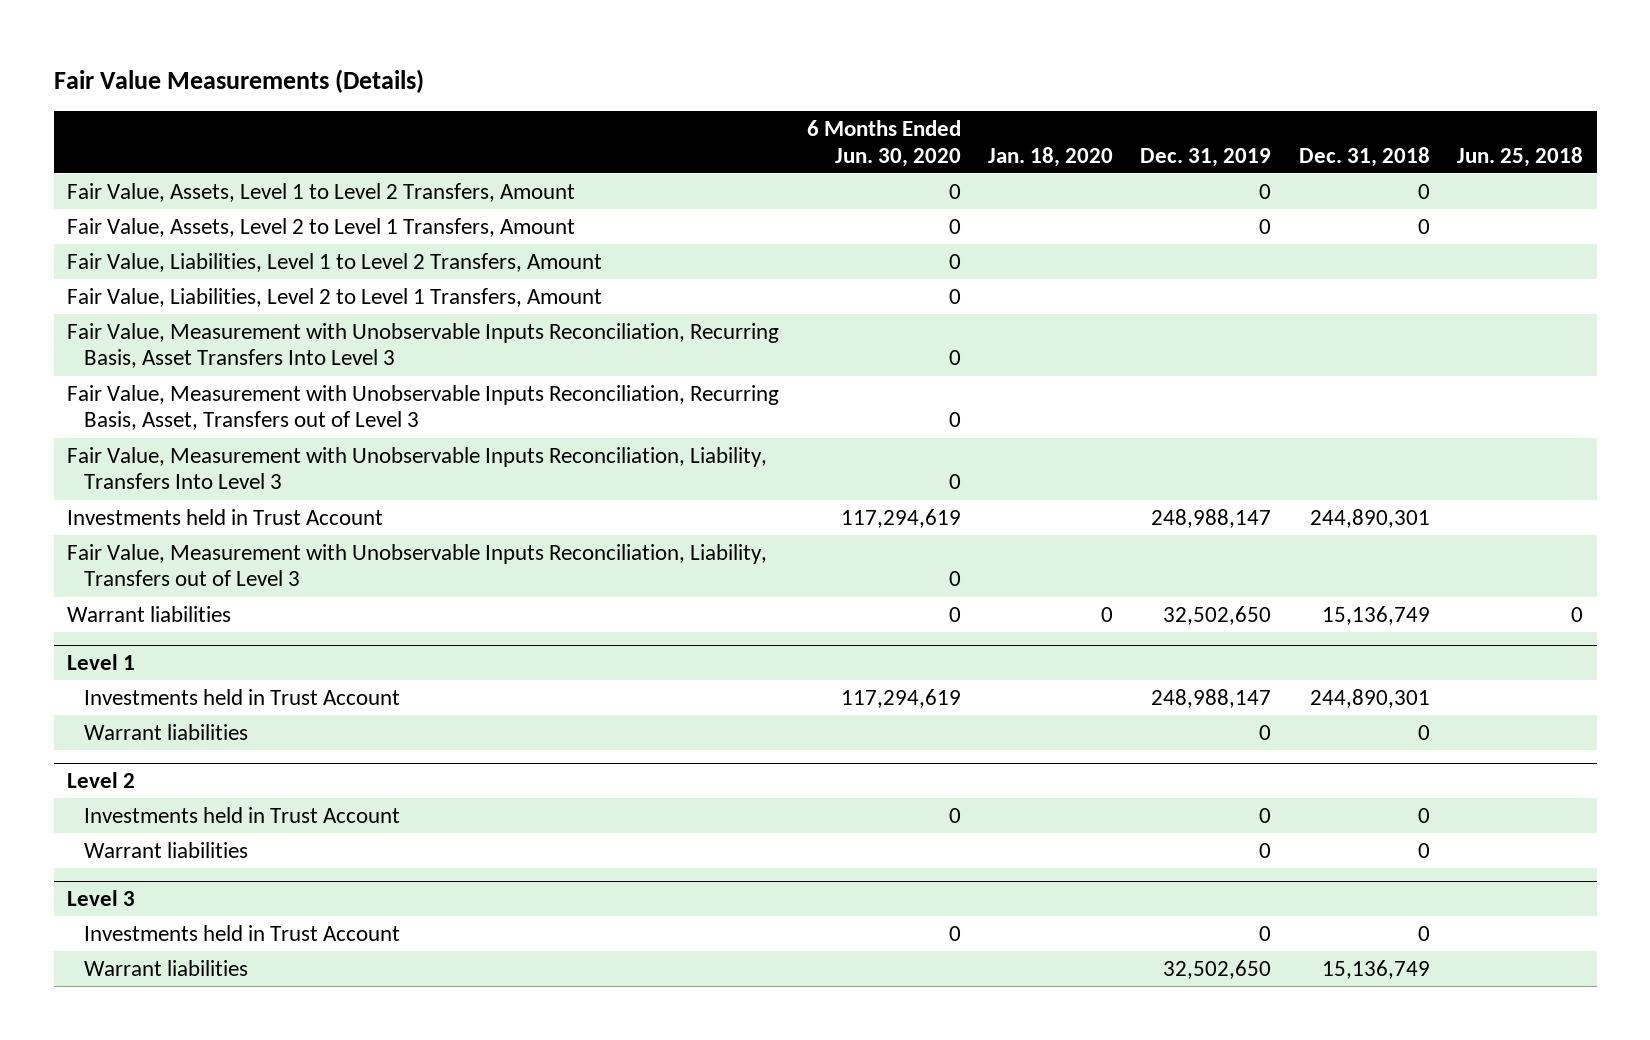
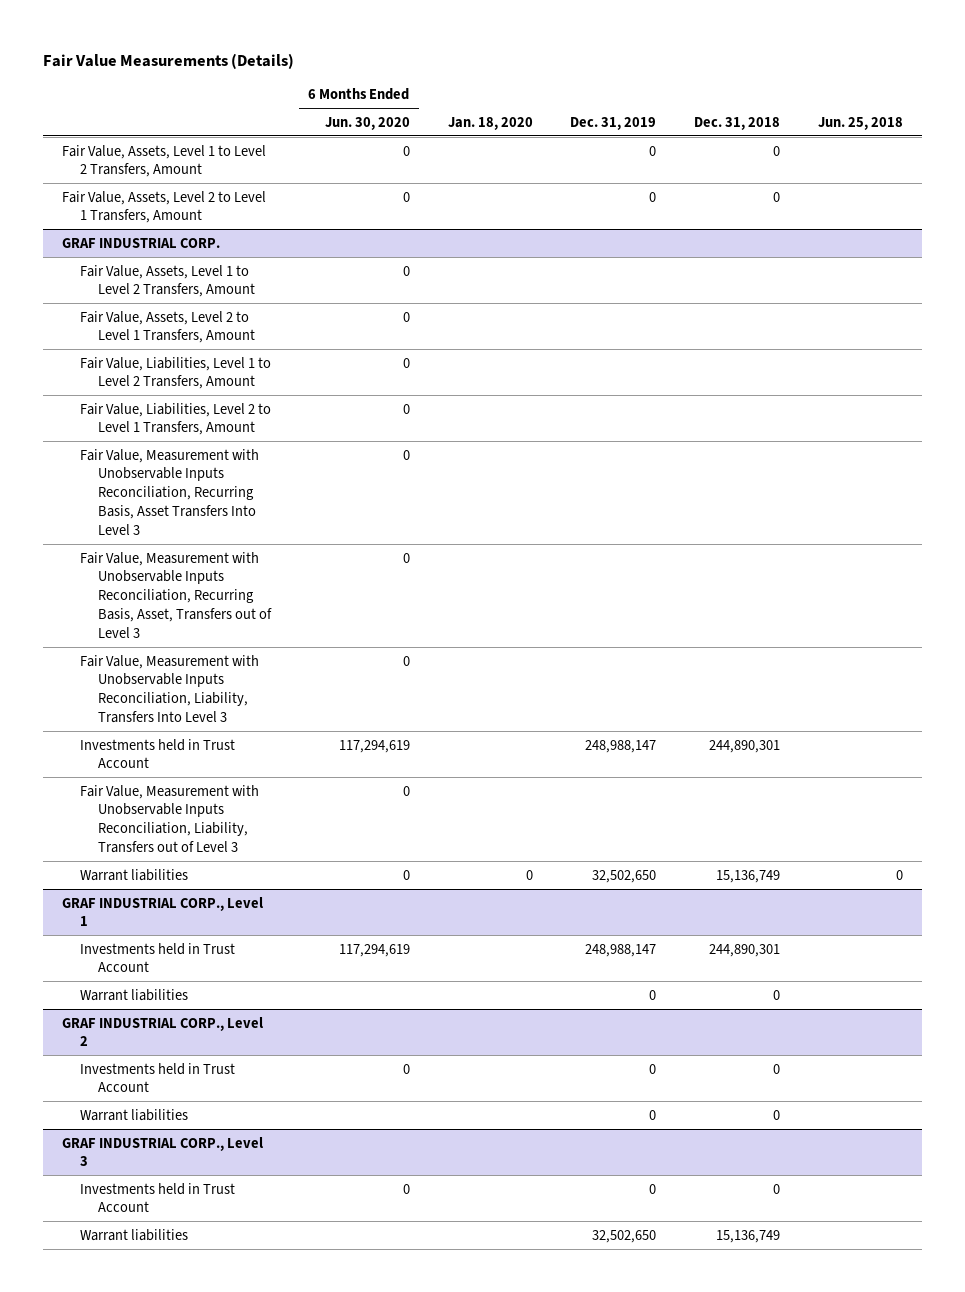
+ GRAF INDUSTRIAL CORP.
+ Fair Value, Assets, Level 1 to Level 2 Transfers, Amount | 0 | | | |
+ Fair Value, Assets, Level 2 to Level 1 Transfers, Amount | 0 | | | |
- Level 1
+ GRAF INDUSTRIAL CORP., Level 1
- Level 2
+ GRAF INDUSTRIAL CORP., Level 2
- Level 3
+ GRAF INDUSTRIAL CORP., Level 3

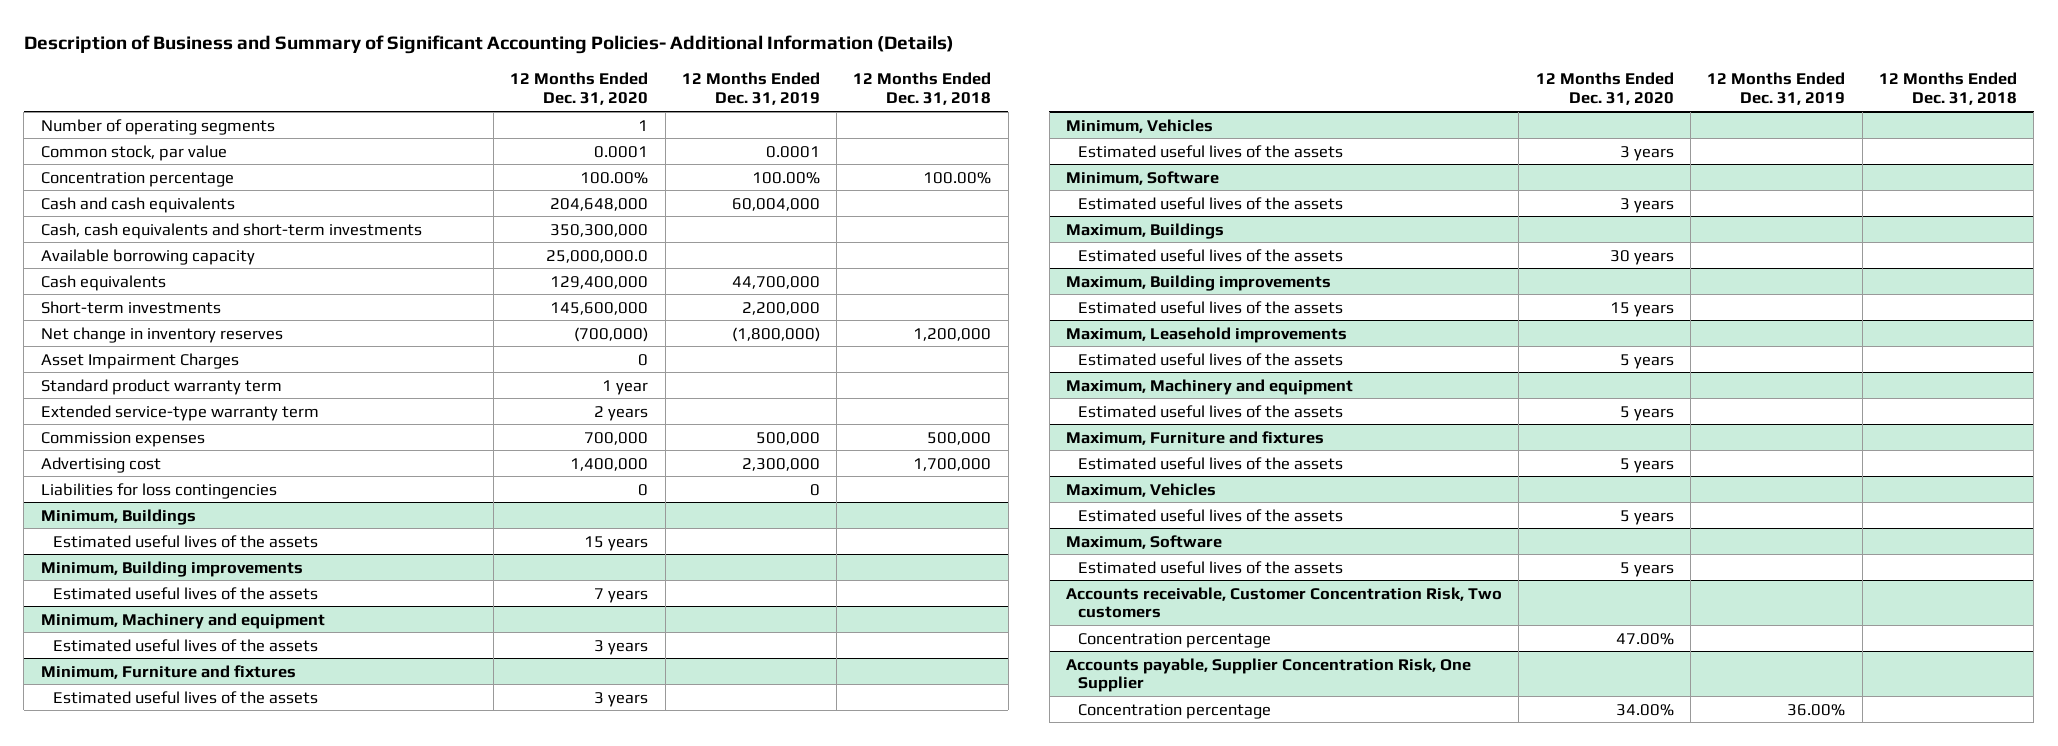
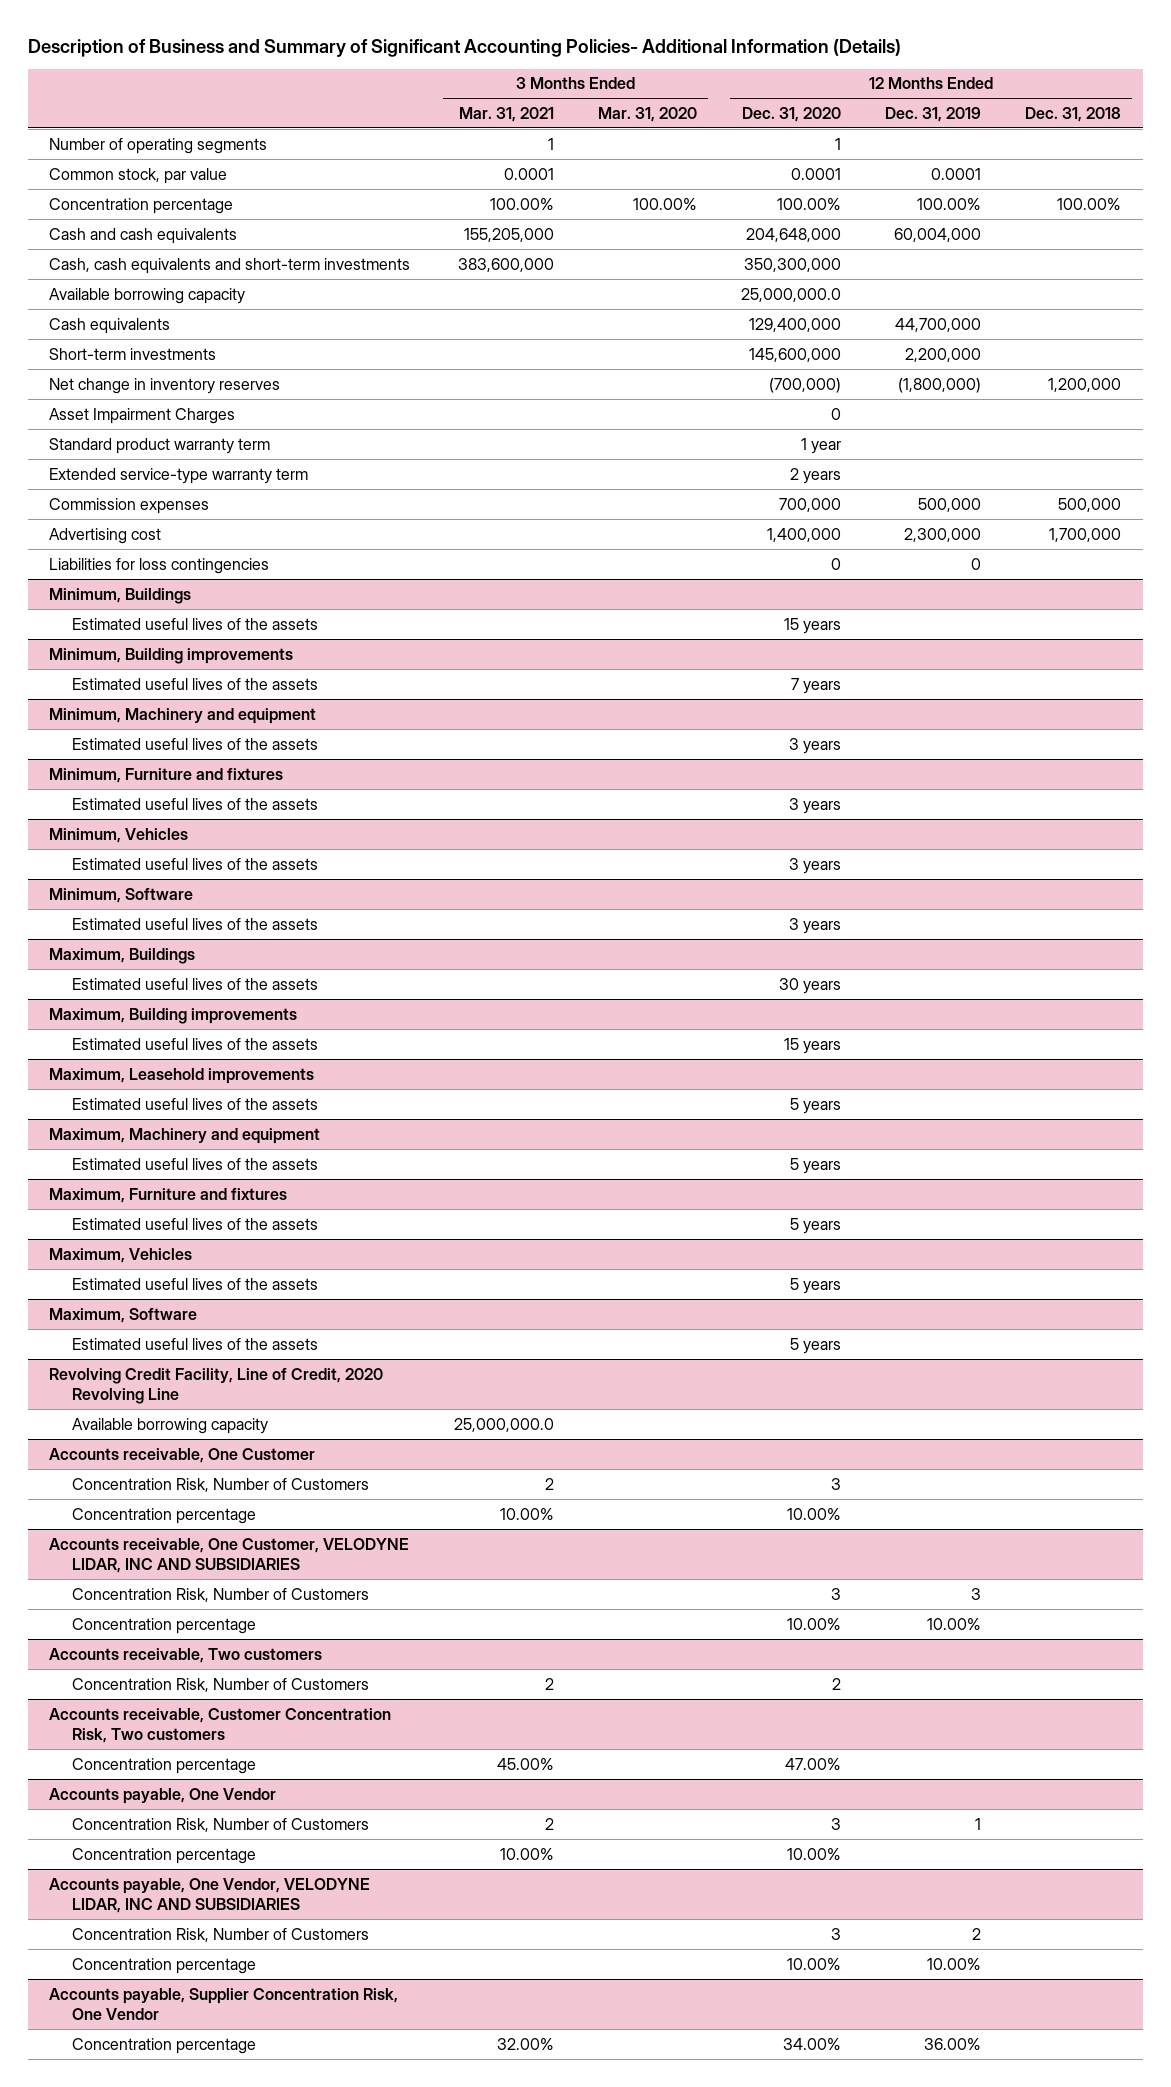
- | 12 Months Ended Dec. 31, 2020 | 12 Months Ended Dec. 31, 2019 | 12 Months Ended Dec. 31, 2018
+ | 3 Months Ended Mar. 31, 2021 | 3 Months Ended Mar. 31, 2020 | 12 Months Ended Dec. 31, 2020 | 12 Months Ended Dec. 31, 2019 | 12 Months Ended Dec. 31, 2018
+ Revolving Credit Facility, Line of Credit, 2020 Revolving Line
+ Available borrowing capacity | 25,000,000.0 | | | |
+ Accounts receivable, One Customer
+ Concentration Risk, Number of Customers | 2 | | 3 | |
+ Concentration percentage | 10.00% | | 10.00% | |
+ Accounts receivable, One Customer, VELODYNE LIDAR, INC AND SUBSIDIARIES
+ Concentration Risk, Number of Customers | | | 3 | 3 |
+ Concentration percentage | | | 10.00% | 10.00% |
+ Accounts receivable, Two customers
+ Concentration Risk, Number of Customers | 2 | | 2 | |
- Accounts payable, Supplier Concentration Risk, One Supplier
+ Accounts payable, One Vendor
+ Concentration Risk, Number of Customers | 2 | | 3 | 1 |
+ Concentration percentage | 10.00% | | 10.00% | |
+ Accounts payable, One Vendor, VELODYNE LIDAR, INC AND SUBSIDIARIES
+ Concentration Risk, Number of Customers | | | 3 | 2 |
+ Concentration percentage | | | 10.00% | 10.00% |
+ Accounts payable, Supplier Concentration Risk, One Vendor

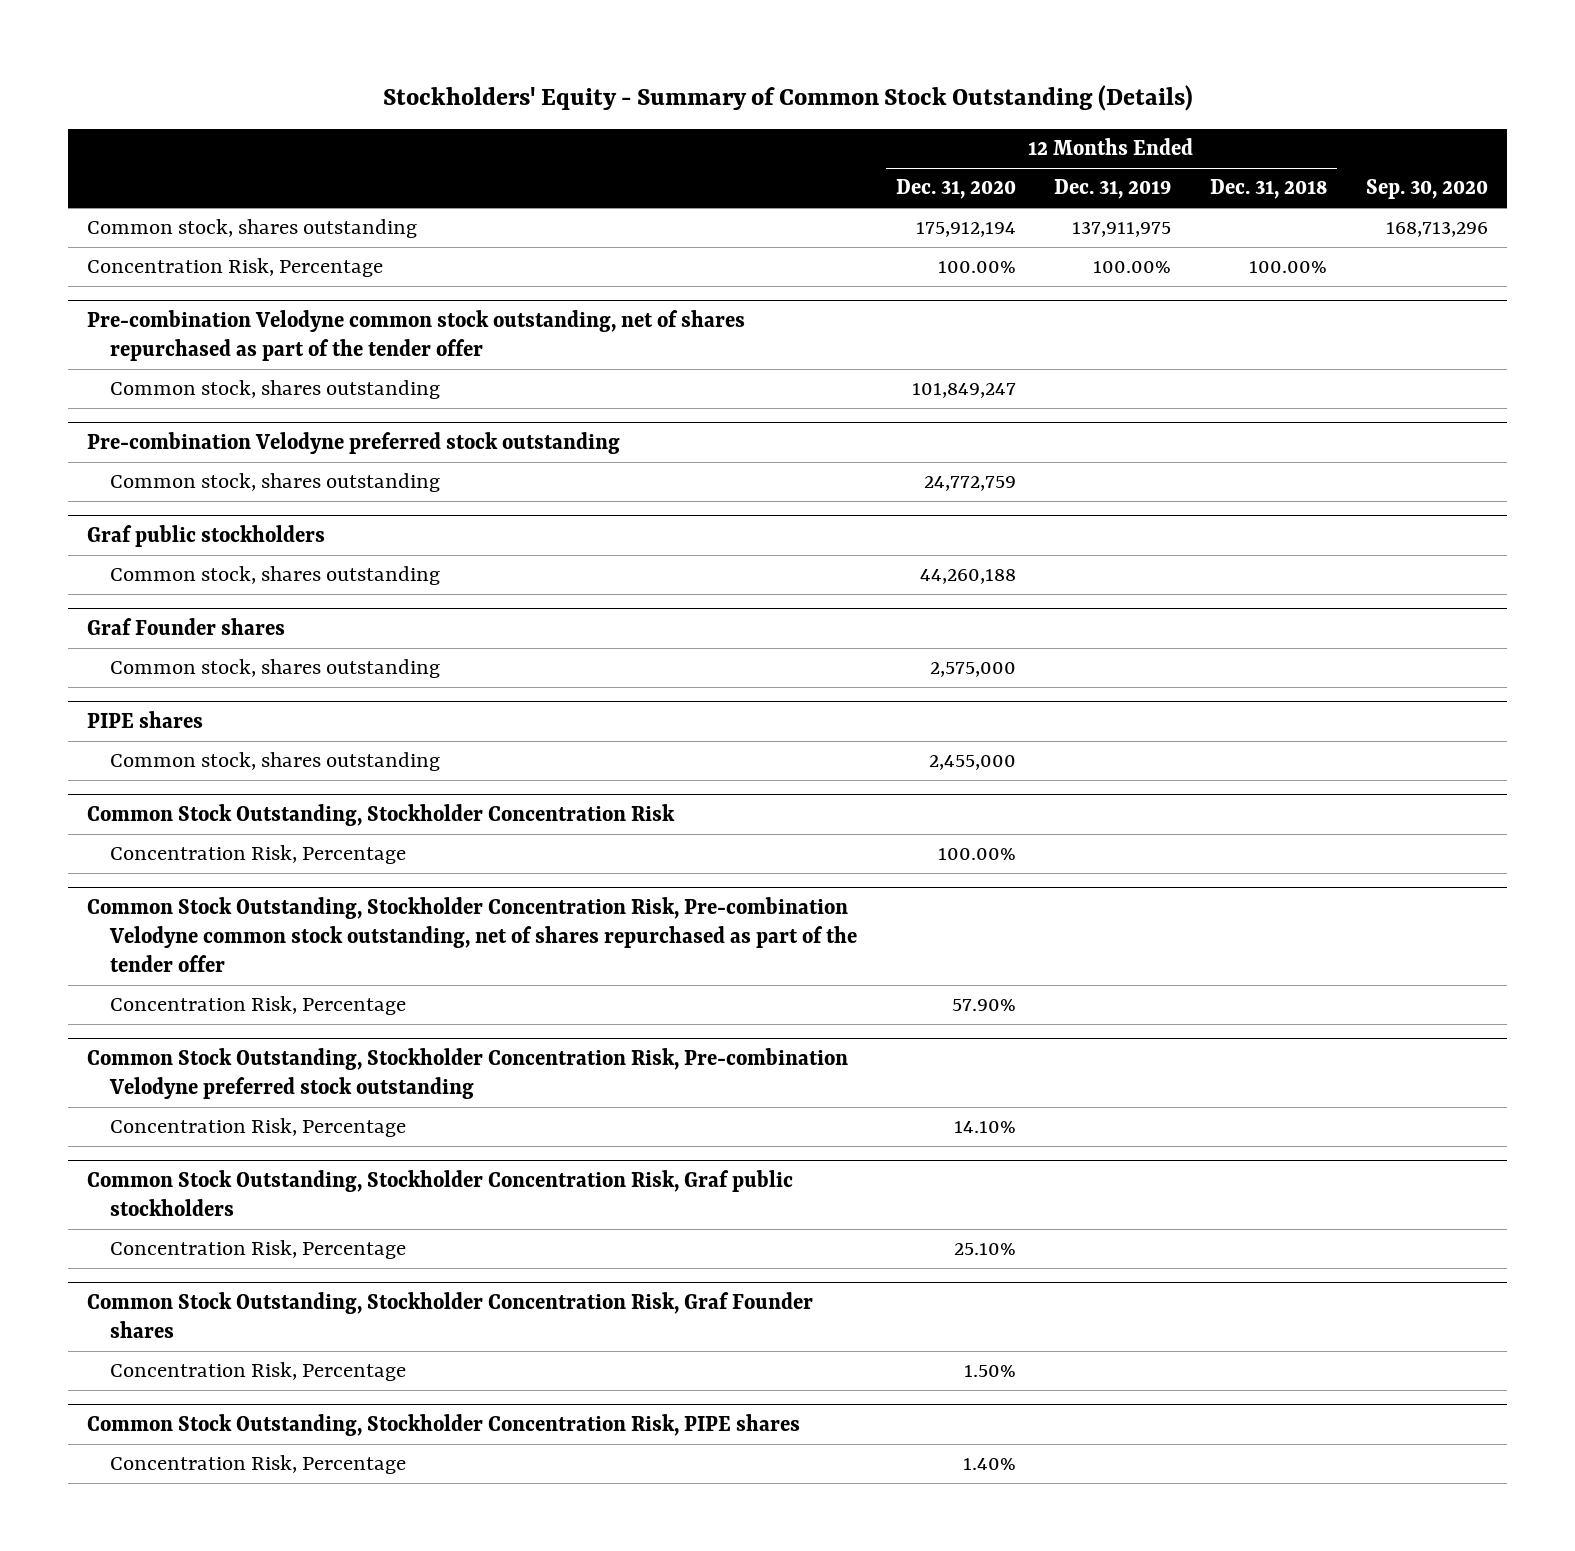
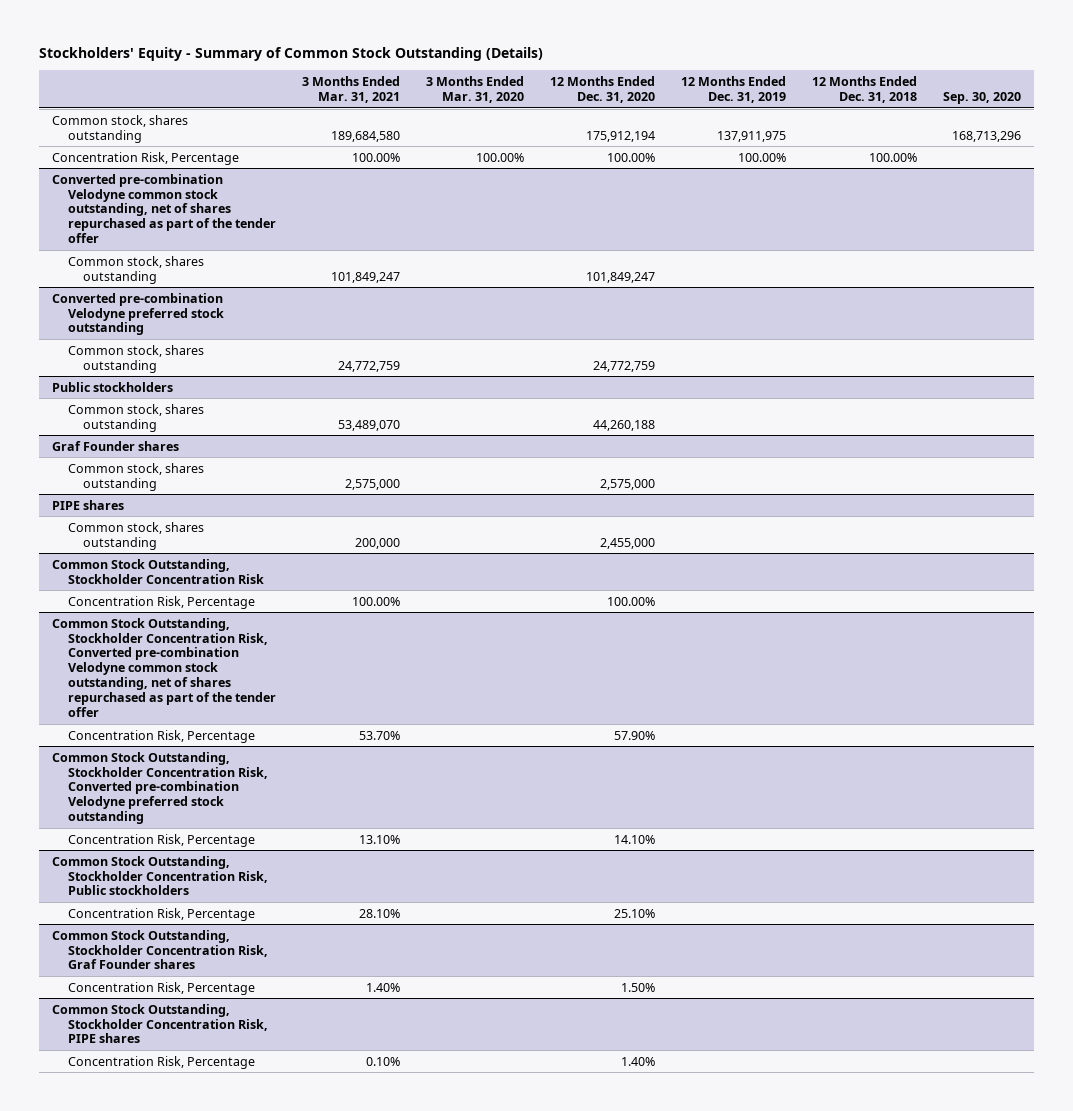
- | 12 Months Ended Dec. 31, 2020 | 12 Months Ended Dec. 31, 2019 | 12 Months Ended Dec. 31, 2018 | Sep. 30, 2020
+ | 3 Months Ended Mar. 31, 2021 | 3 Months Ended Mar. 31, 2020 | 12 Months Ended Dec. 31, 2020 | 12 Months Ended Dec. 31, 2019 | 12 Months Ended Dec. 31, 2018 | Sep. 30, 2020
- Pre-combination Velodyne common stock outstanding, net of shares repurchased as part of the tender offer
+ Converted pre-combination Velodyne common stock outstanding, net of shares repurchased as part of the tender offer
- Pre-combination Velodyne preferred stock outstanding
+ Converted pre-combination Velodyne preferred stock outstanding
- Graf public stockholders
+ Public stockholders
- Common Stock Outstanding, Stockholder Concentration Risk, Pre-combination Velodyne common stock outstanding, net of shares repurchased as part of the tender offer
+ Common Stock Outstanding, Stockholder Concentration Risk, Converted pre-combination Velodyne common stock outstanding, net of shares repurchased as part of the tender offer
- Common Stock Outstanding, Stockholder Concentration Risk, Pre-combination Velodyne preferred stock outstanding
+ Common Stock Outstanding, Stockholder Concentration Risk, Converted pre-combination Velodyne preferred stock outstanding
- Common Stock Outstanding, Stockholder Concentration Risk, Graf public stockholders
+ Common Stock Outstanding, Stockholder Concentration Risk, Public stockholders

